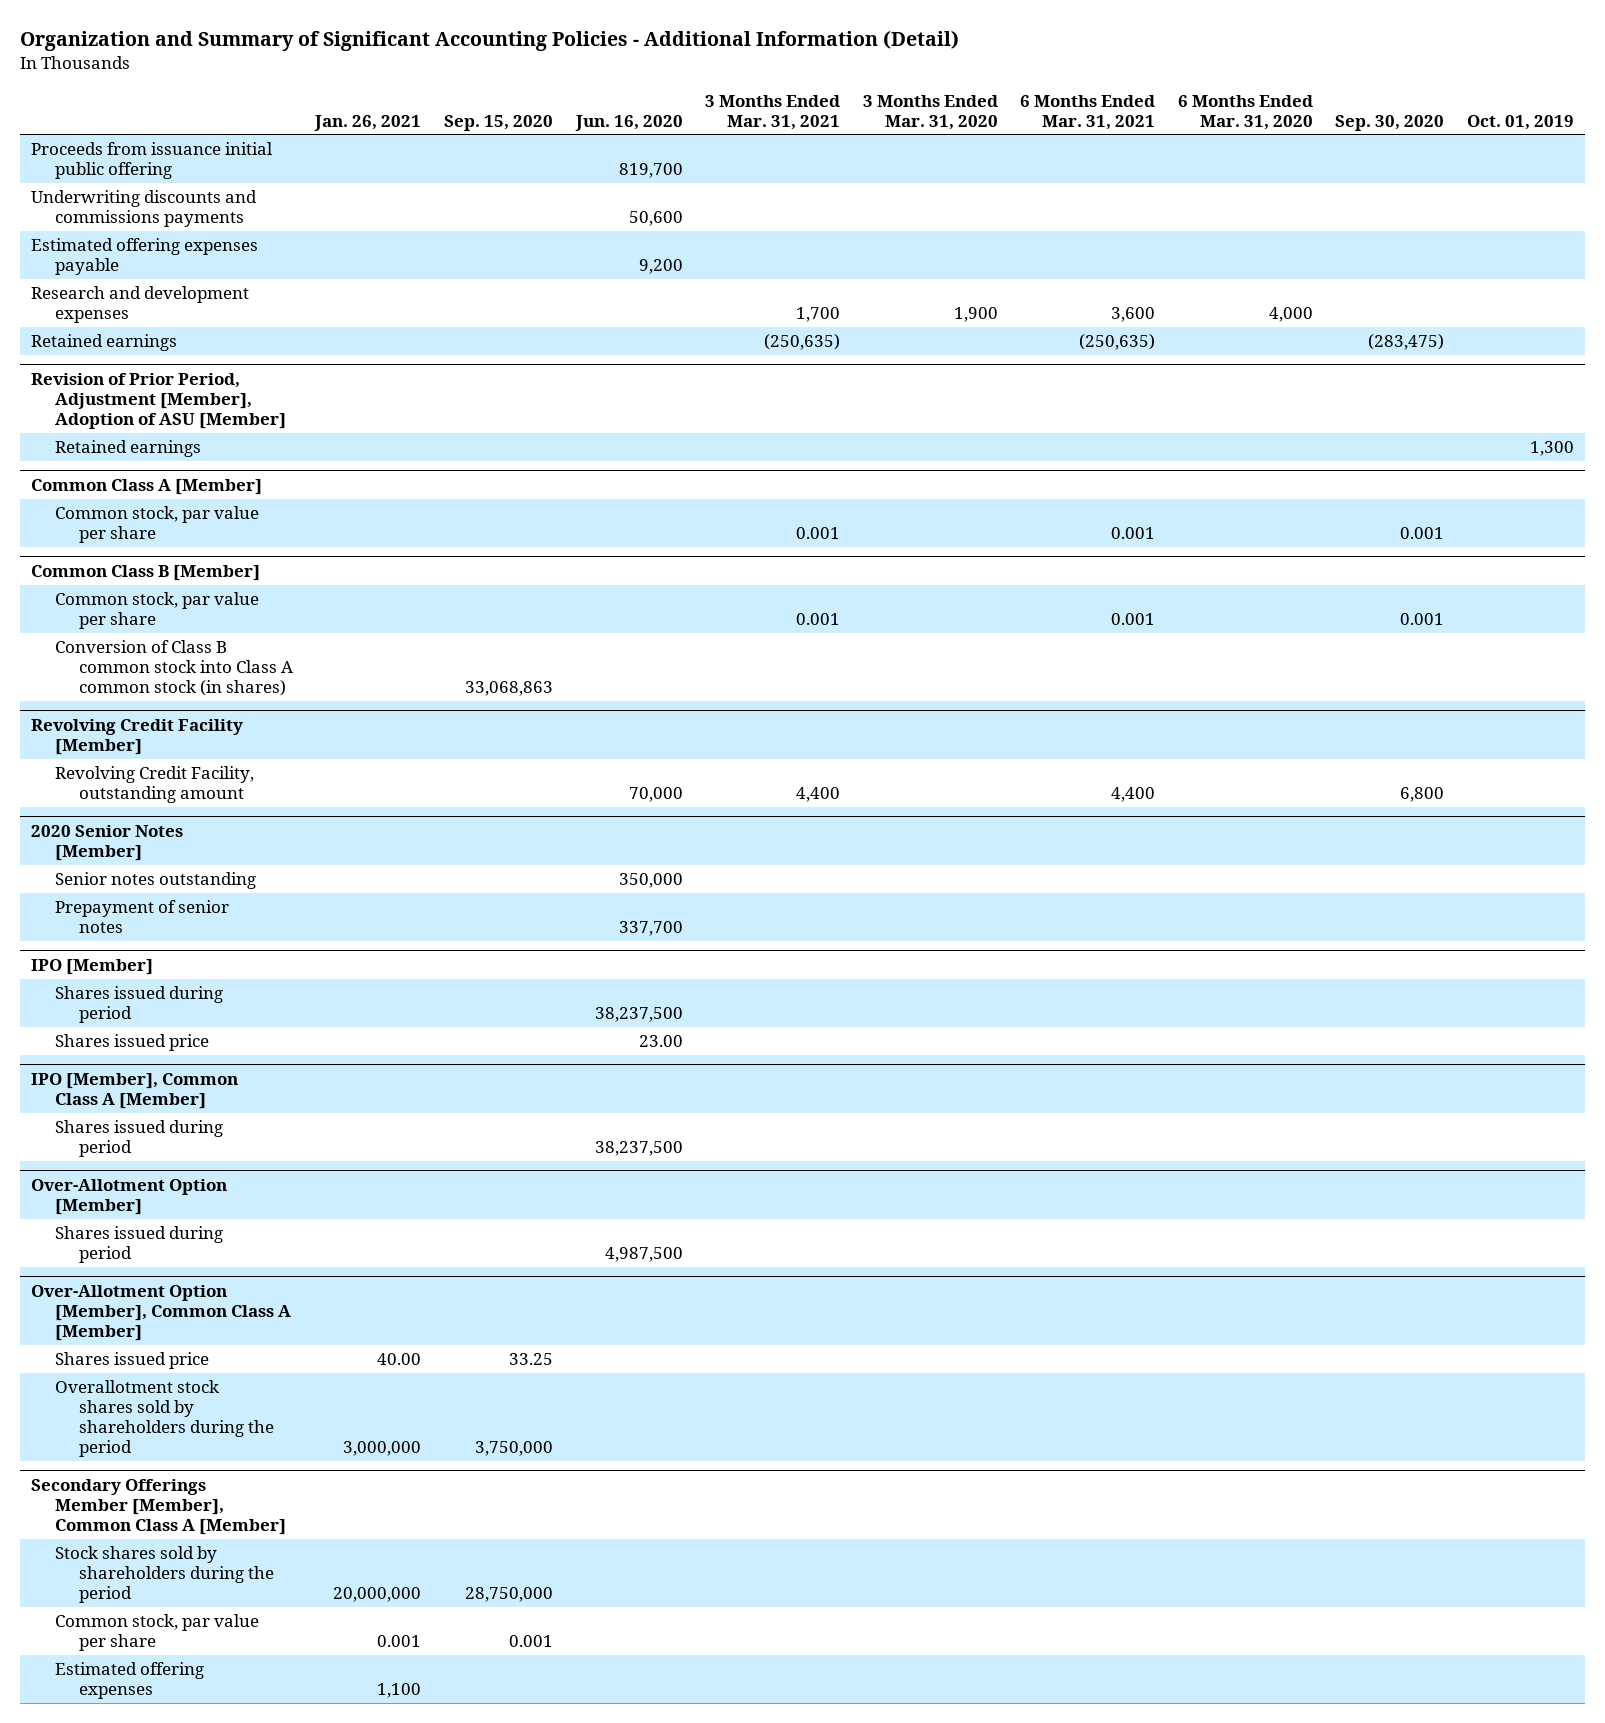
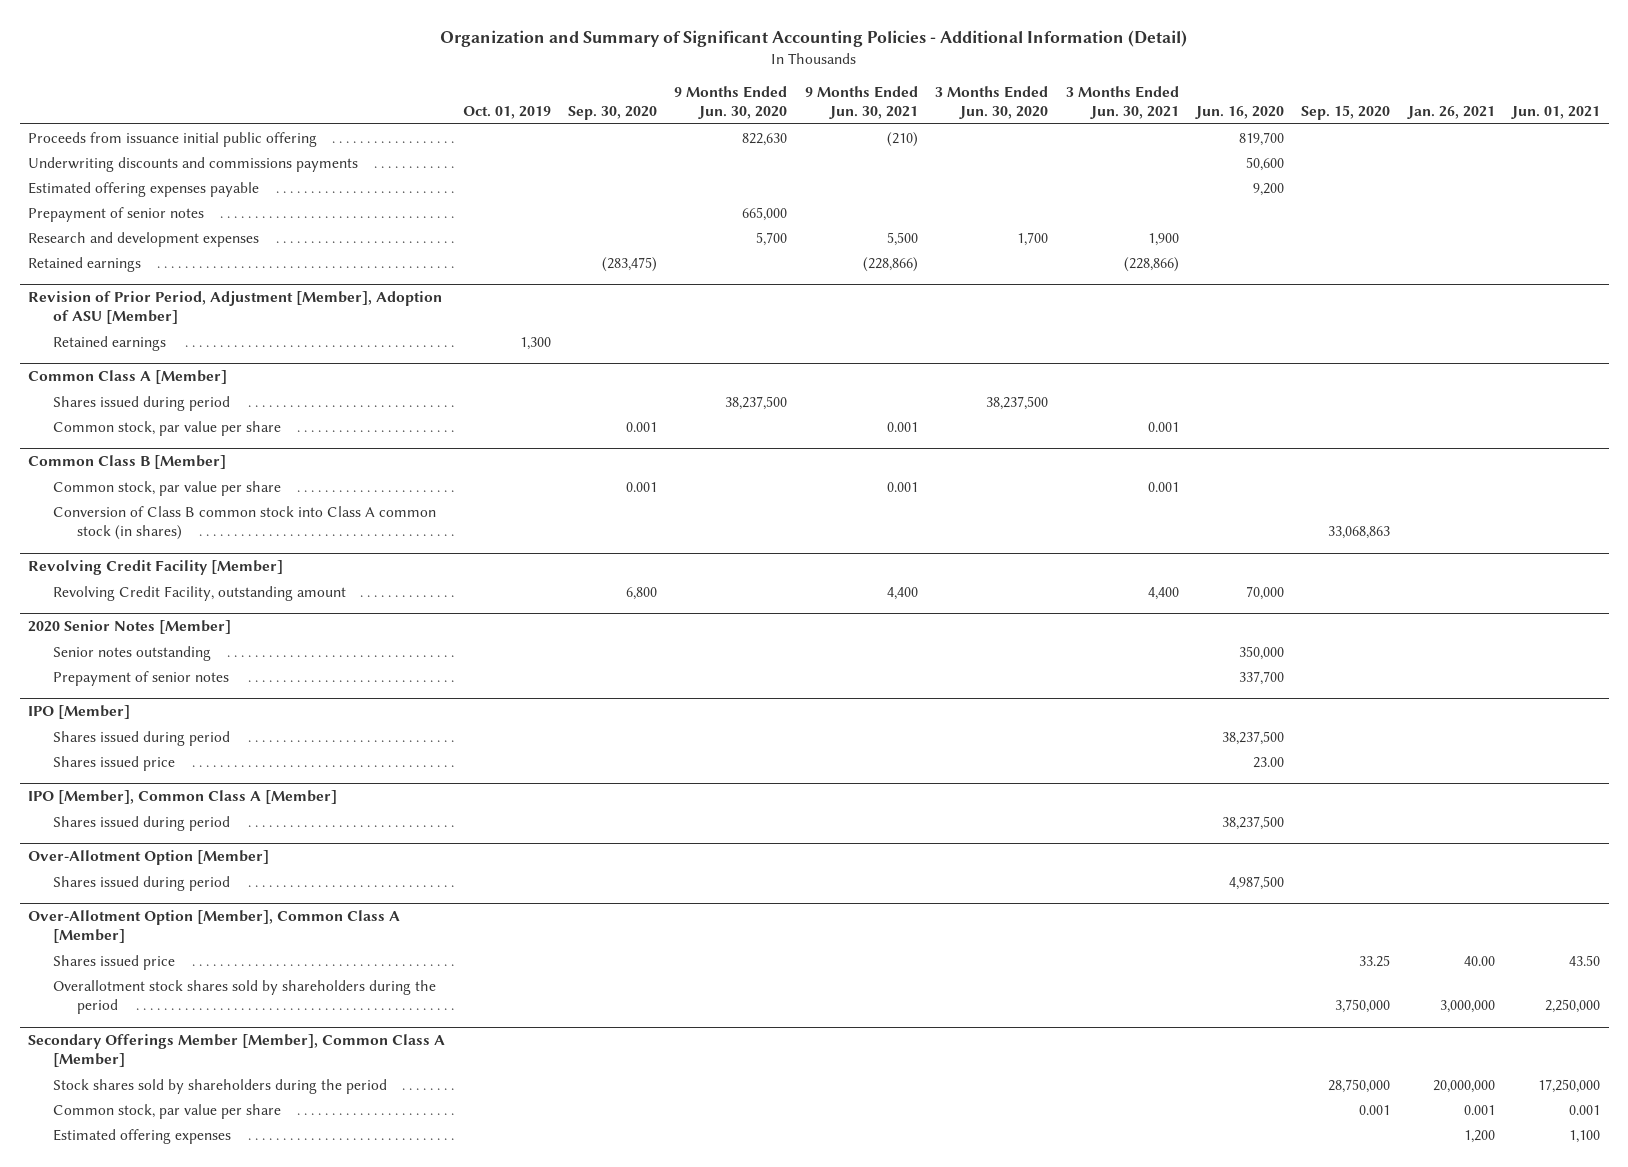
- | Jan. 26, 2021 | Sep. 15, 2020 | Jun. 16, 2020 | 3 Months Ended Mar. 31, 2021 | 3 Months Ended Mar. 31, 2020 | 6 Months Ended Mar. 31, 2021 | 6 Months Ended Mar. 31, 2020 | Sep. 30, 2020 | Oct. 01, 2019
+ | Oct. 01, 2019 | Sep. 30, 2020 | 9 Months Ended Jun. 30, 2020 | 9 Months Ended Jun. 30, 2021 | 3 Months Ended Jun. 30, 2020 | 3 Months Ended Jun. 30, 2021 | Jun. 16, 2020 | Sep. 15, 2020 | Jan. 26, 2021 | Jun. 01, 2021
+ Prepayment of senior notes | | | 665,000 | | | | | | |
@ Common Class A [Member]
+ Shares issued during period | | | 38,237,500 | | 38,237,500 | | | | |
@ Secondary Offerings Member [Member], Common Class A [Member]
- Estimated offering expenses | 1,100 | | | | | | | |
+ Estimated offering expenses | | | | | | | | | 1,200 | 1,100

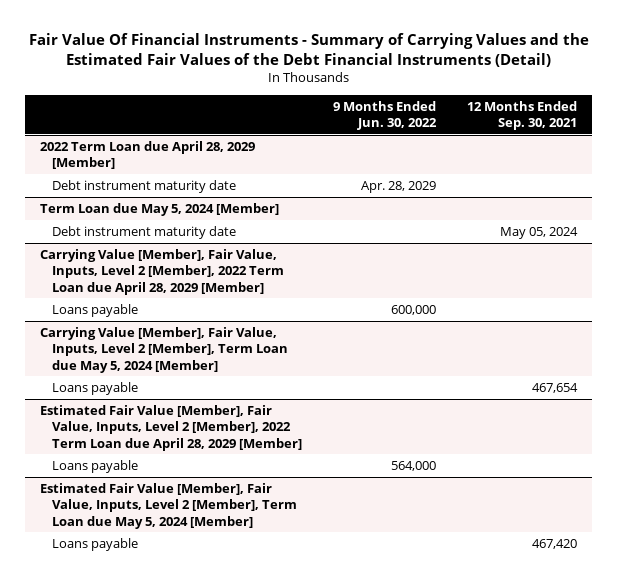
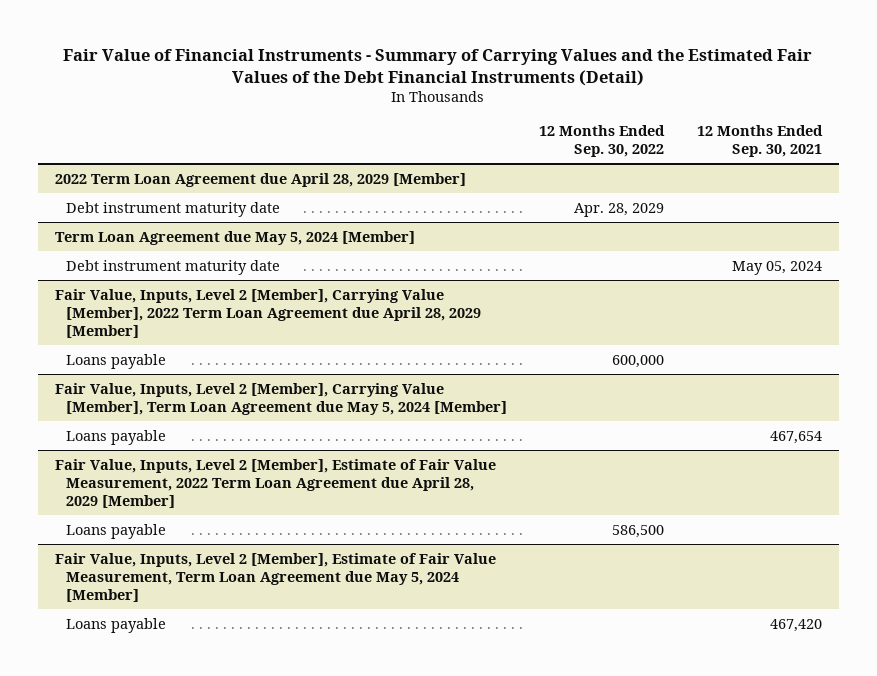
- Fair Value Of Financial Instruments - Summary of Carrying Values and the Estimated Fair Values of the Debt Financial Instruments (Detail)
+ Fair Value of Financial Instruments - Summary of Carrying Values and the Estimated Fair Values of the Debt Financial Instruments (Detail)
- | 9 Months Ended Jun. 30, 2022 | 12 Months Ended Sep. 30, 2021
+ | 12 Months Ended Sep. 30, 2022 | 12 Months Ended Sep. 30, 2021
- 2022 Term Loan due April 28, 2029 [Member]
+ 2022 Term Loan Agreement due April 28, 2029 [Member]
- Term Loan due May 5, 2024 [Member]
+ Term Loan Agreement due May 5, 2024 [Member]
- Carrying Value [Member], Fair Value, Inputs, Level 2 [Member], 2022 Term Loan due April 28, 2029 [Member]
+ Fair Value, Inputs, Level 2 [Member], Carrying Value [Member], 2022 Term Loan Agreement due April 28, 2029 [Member]
- Carrying Value [Member], Fair Value, Inputs, Level 2 [Member], Term Loan due May 5, 2024 [Member]
+ Fair Value, Inputs, Level 2 [Member], Carrying Value [Member], Term Loan Agreement due May 5, 2024 [Member]
- Estimated Fair Value [Member], Fair Value, Inputs, Level 2 [Member], 2022 Term Loan due April 28, 2029 [Member]
+ Fair Value, Inputs, Level 2 [Member], Estimate of Fair Value Measurement, 2022 Term Loan Agreement due April 28, 2029 [Member]
- Estimated Fair Value [Member], Fair Value, Inputs, Level 2 [Member], Term Loan due May 5, 2024 [Member]
+ Fair Value, Inputs, Level 2 [Member], Estimate of Fair Value Measurement, Term Loan Agreement due May 5, 2024 [Member]

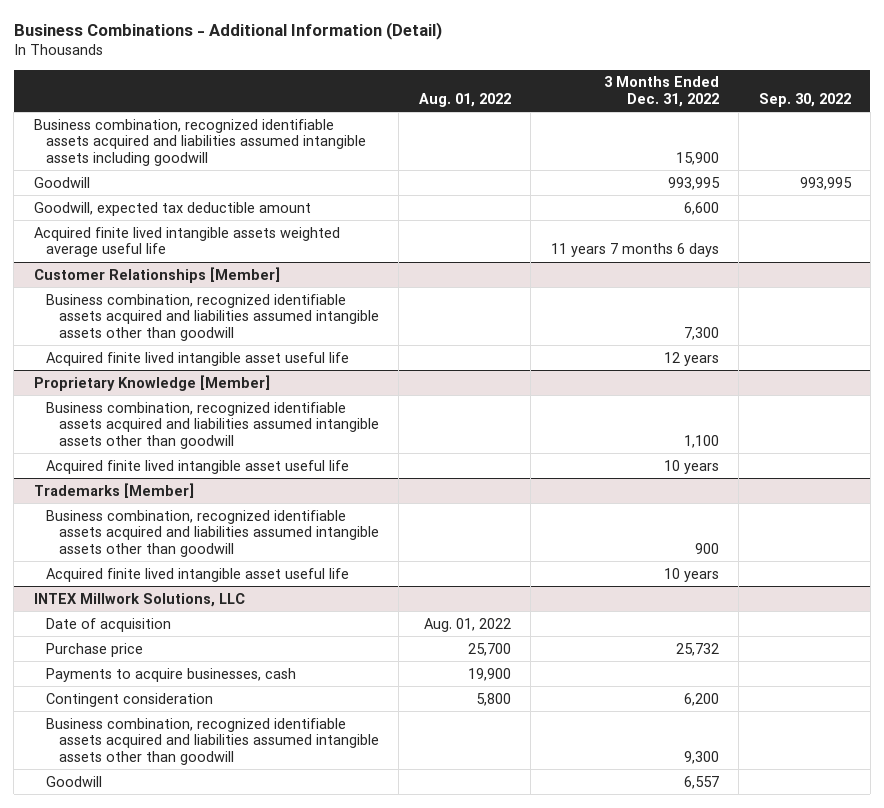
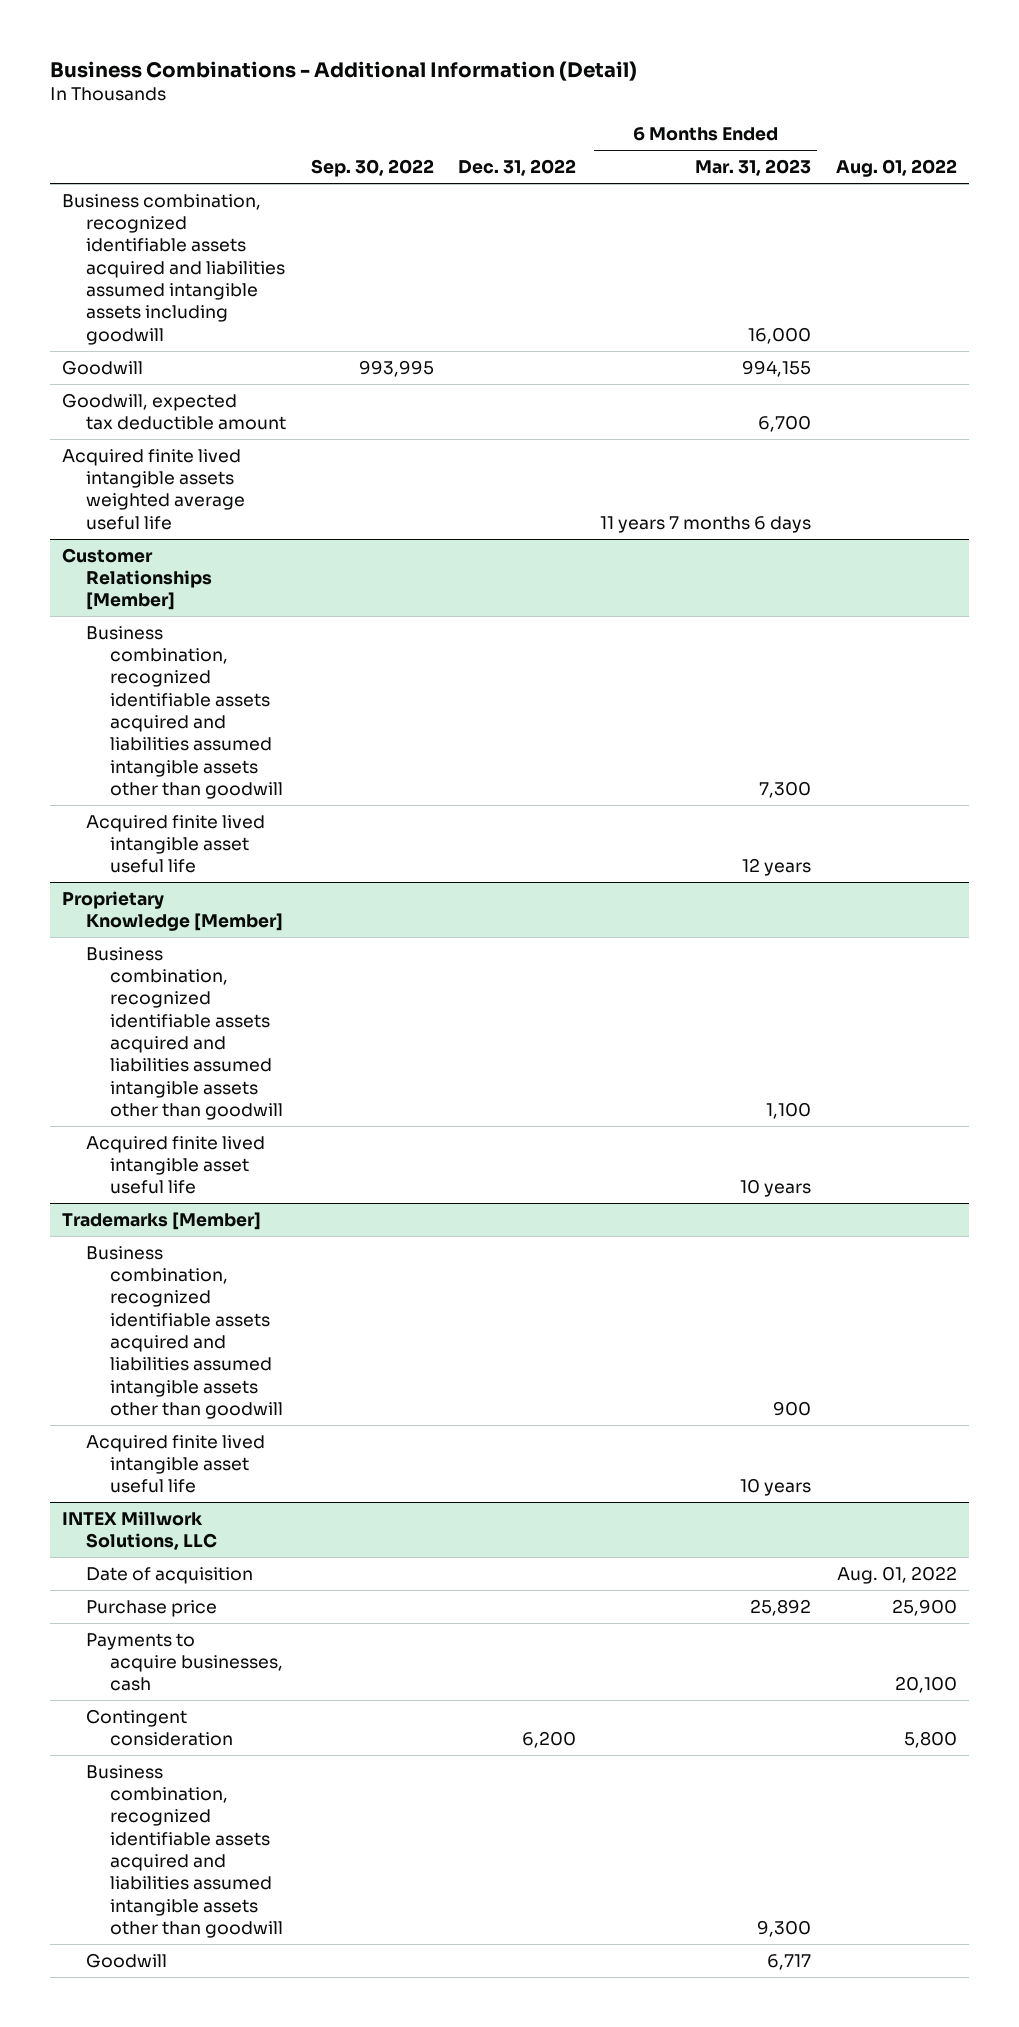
- | Aug. 01, 2022 | 3 Months Ended Dec. 31, 2022 | Sep. 30, 2022
+ | Sep. 30, 2022 | Dec. 31, 2022 | 6 Months Ended Mar. 31, 2023 | Aug. 01, 2022
@ INTEX Millwork Solutions, LLC
- Purchase price | 25,700 | 25,732 |
- Payments to acquire businesses, cash | 19,900 | |
+ Purchase price | | | 25,892 | 25,900
+ Payments to acquire businesses, cash | | | | 20,100

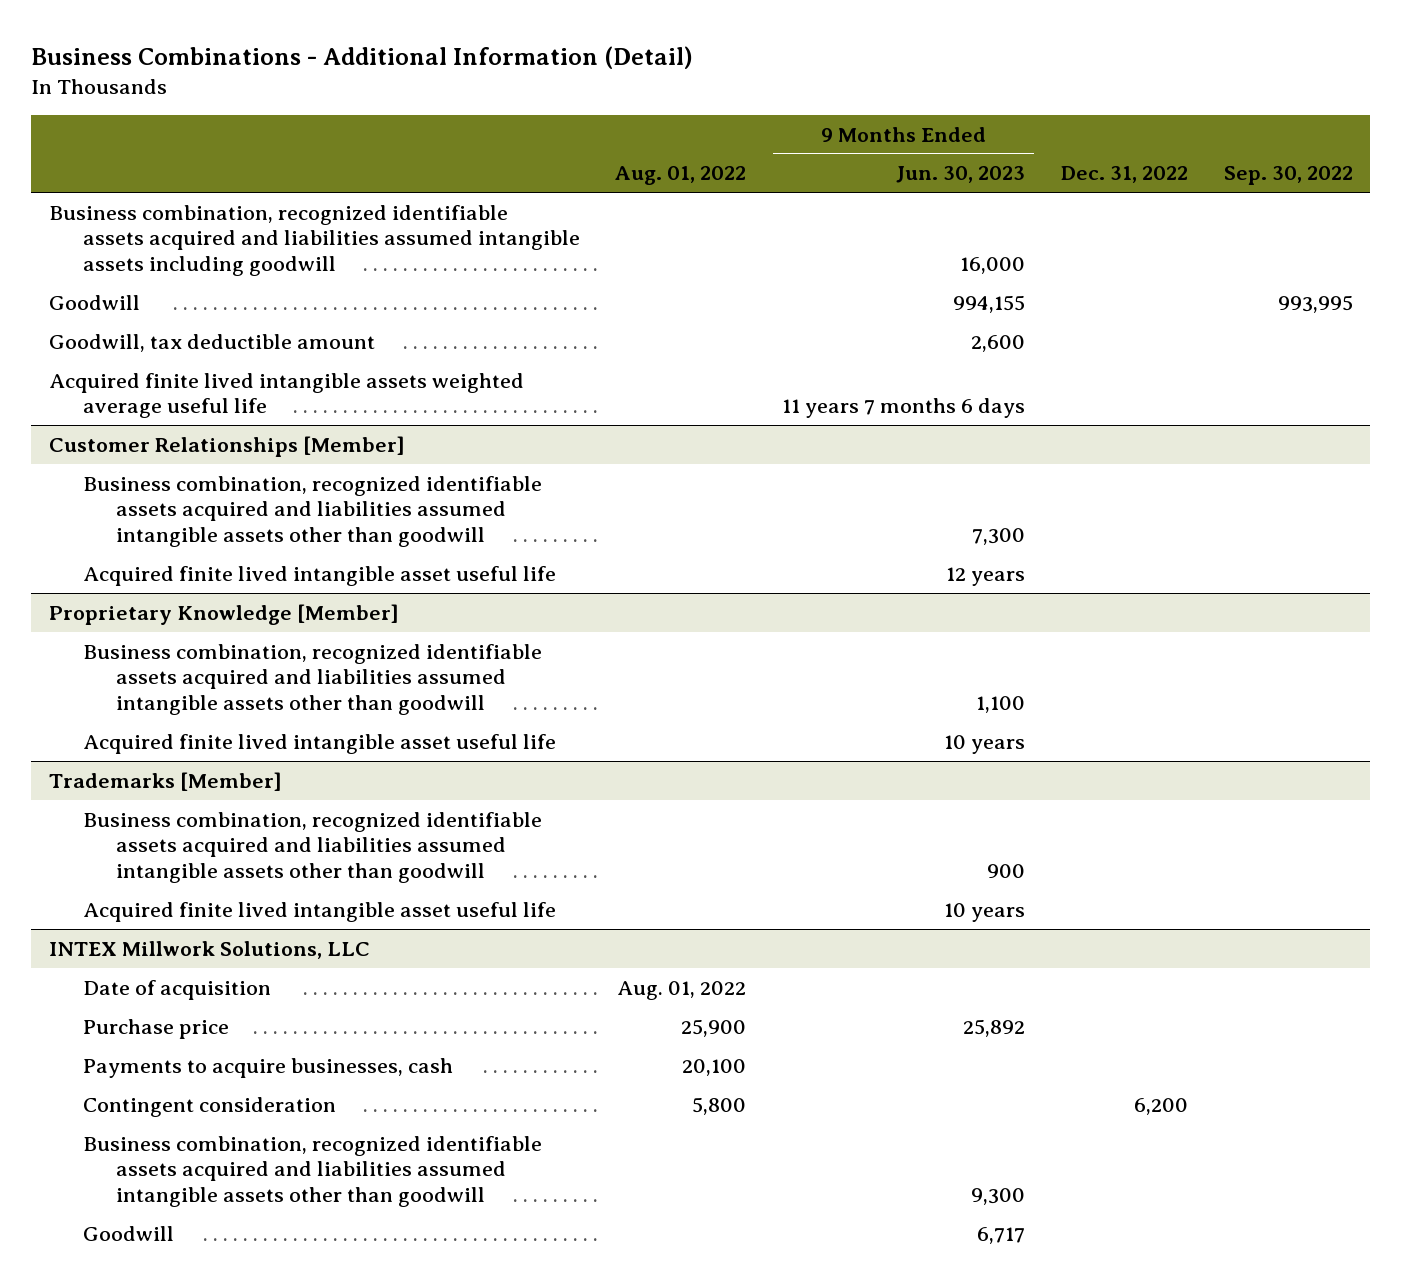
- | Sep. 30, 2022 | Dec. 31, 2022 | 6 Months Ended Mar. 31, 2023 | Aug. 01, 2022
+ | Aug. 01, 2022 | 9 Months Ended Jun. 30, 2023 | Dec. 31, 2022 | Sep. 30, 2022
- Goodwill, expected tax deductible amount | | | 6,700 |
+ Goodwill, tax deductible amount | | 2,600 | |

